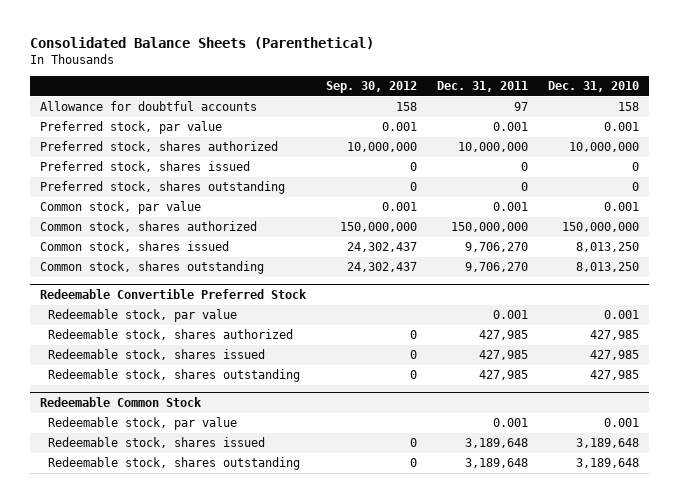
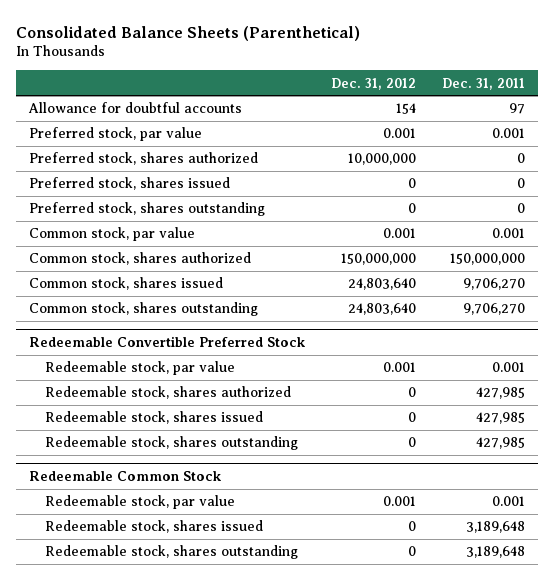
- | Sep. 30, 2012 | Dec. 31, 2011 | Dec. 31, 2010
+ | Dec. 31, 2012 | Dec. 31, 2011
- Preferred stock, shares authorized | 10,000,000 | 10,000,000 | 10,000,000
+ Preferred stock, shares authorized | 10,000,000 | 0

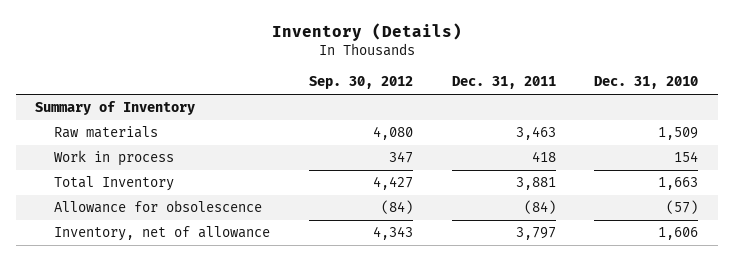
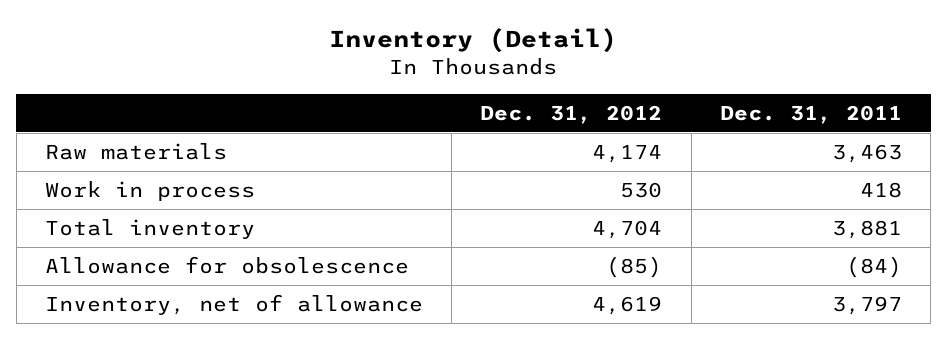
- Inventory (Details)
+ Inventory (Detail)
- | Sep. 30, 2012 | Dec. 31, 2011 | Dec. 31, 2010
+ | Dec. 31, 2012 | Dec. 31, 2011
- Summary of Inventory
- Total Inventory | 4,427 | 3,881 | 1,663
+ Total inventory | 4,704 | 3,881

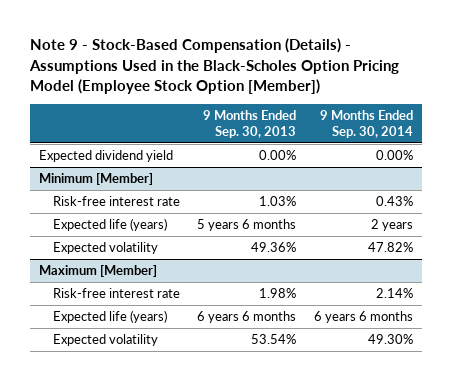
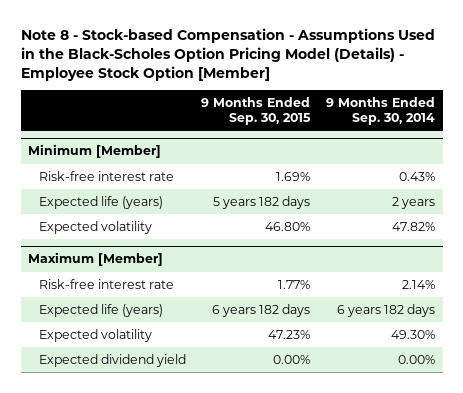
- Note 9 - Stock-Based Compensation (Details) - Assumptions Used in the Black-Scholes Option Pricing Model (Employee Stock Option [Member])
+ Note 8 - Stock-based Compensation - Assumptions Used in the Black-Scholes Option Pricing Model (Details) - Employee Stock Option [Member]
- | 9 Months Ended Sep. 30, 2013 | 9 Months Ended Sep. 30, 2014
+ | 9 Months Ended Sep. 30, 2015 | 9 Months Ended Sep. 30, 2014
- Expected dividend yield | 0.00% | 0.00%
@ Maximum [Member]
- Expected life (years) | 6 years 6 months | 6 years 6 months
+ Expected life (years) | 6 years 182 days | 6 years 182 days
+ Expected dividend yield | 0.00% | 0.00%

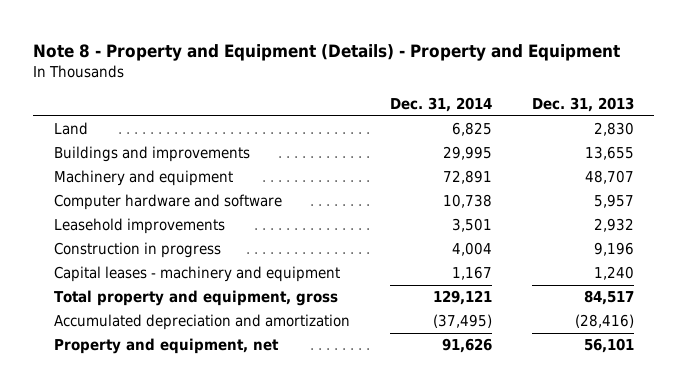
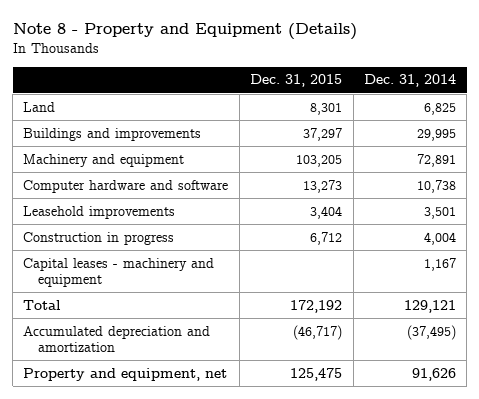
- Note 8 - Property and Equipment (Details) - Property and Equipment
+ Note 8 - Property and Equipment (Details)
- | Dec. 31, 2014 | Dec. 31, 2013
+ | Dec. 31, 2015 | Dec. 31, 2014
- Total property and equipment, gross | 129,121 | 84,517
+ Total | 172,192 | 129,121

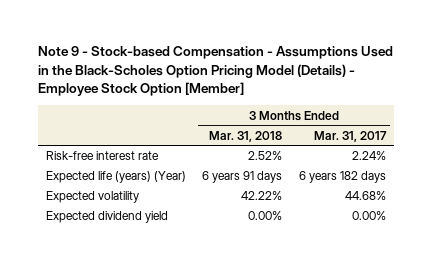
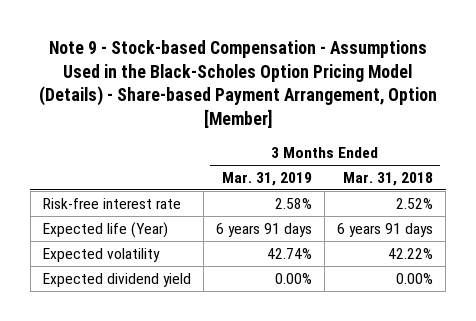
- Note 9 - Stock-based Compensation - Assumptions Used in the Black-Scholes Option Pricing Model (Details) - Employee Stock Option [Member]
+ Note 9 - Stock-based Compensation - Assumptions Used in the Black-Scholes Option Pricing Model (Details) - Share-based Payment Arrangement, Option [Member]
- | 3 Months Ended Mar. 31, 2018 | 3 Months Ended Mar. 31, 2017
+ | 3 Months Ended Mar. 31, 2019 | 3 Months Ended Mar. 31, 2018
- Expected life (years) (Year) | 6 years 91 days | 6 years 182 days
+ Expected life (Year) | 6 years 91 days | 6 years 91 days

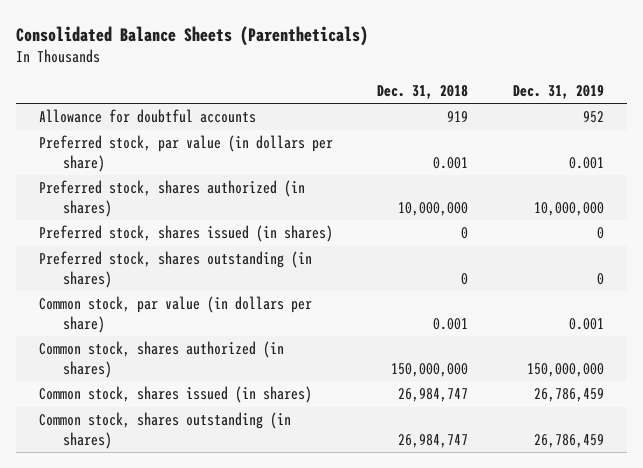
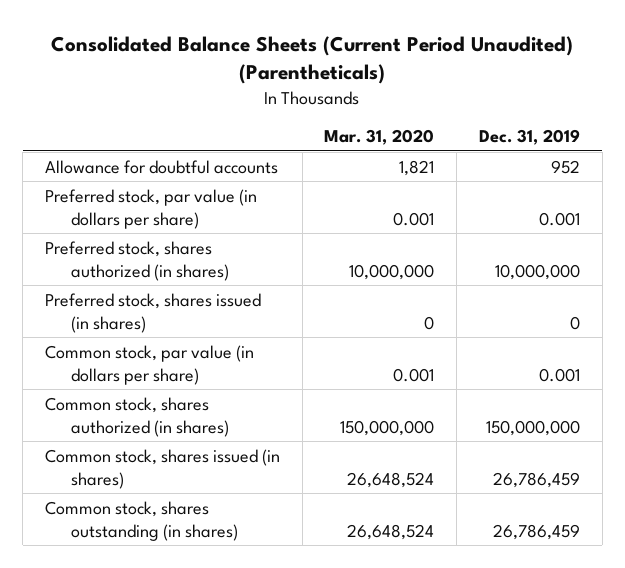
- Consolidated Balance Sheets (Parentheticals)
+ Consolidated Balance Sheets (Current Period Unaudited) (Parentheticals)
- | Dec. 31, 2018 | Dec. 31, 2019
+ | Mar. 31, 2020 | Dec. 31, 2019
- Preferred stock, shares outstanding (in shares) | 0 | 0

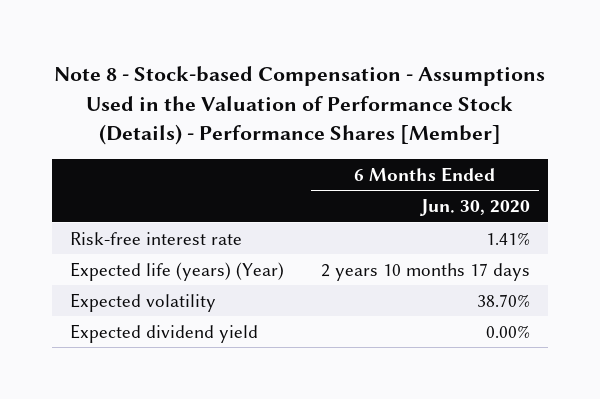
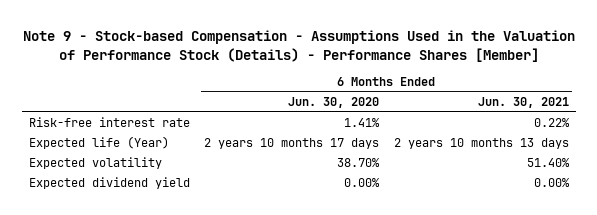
- Note 8 - Stock-based Compensation - Assumptions Used in the Valuation of Performance Stock (Details) - Performance Shares [Member]
+ Note 9 - Stock-based Compensation - Assumptions Used in the Valuation of Performance Stock (Details) - Performance Shares [Member]
- | 6 Months Ended Jun. 30, 2020
+ | 6 Months Ended Jun. 30, 2020 | 6 Months Ended Jun. 30, 2021
- Expected life (years) (Year) | 2 years 10 months 17 days
+ Expected life (Year) | 2 years 10 months 17 days | 2 years 10 months 13 days

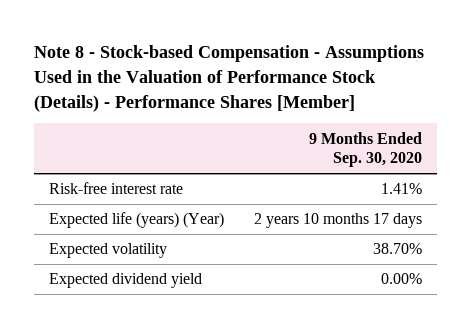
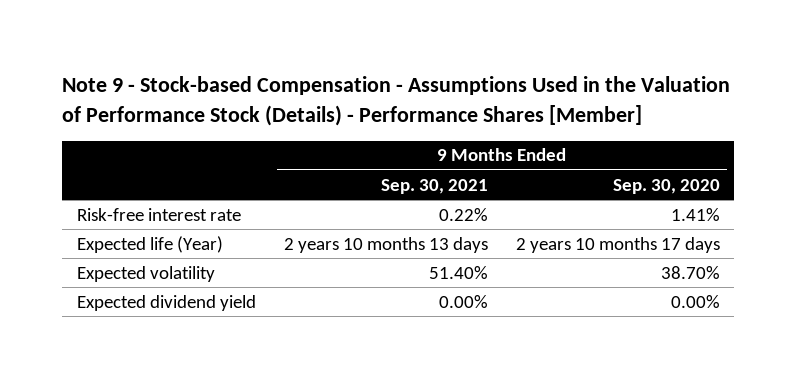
- Note 8 - Stock-based Compensation - Assumptions Used in the Valuation of Performance Stock (Details) - Performance Shares [Member]
+ Note 9 - Stock-based Compensation - Assumptions Used in the Valuation of Performance Stock (Details) - Performance Shares [Member]
- | 9 Months Ended Sep. 30, 2020
+ | 9 Months Ended Sep. 30, 2021 | 9 Months Ended Sep. 30, 2020
- Expected life (years) (Year) | 2 years 10 months 17 days
+ Expected life (Year) | 2 years 10 months 13 days | 2 years 10 months 17 days

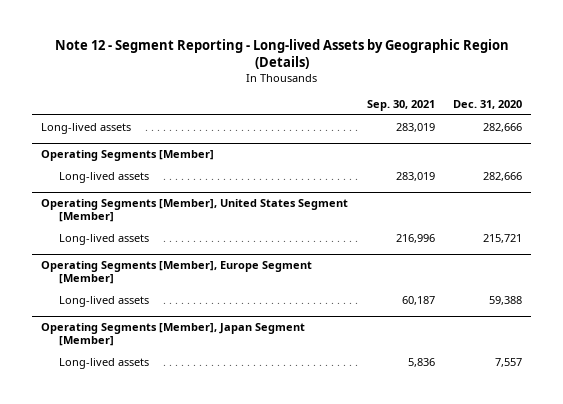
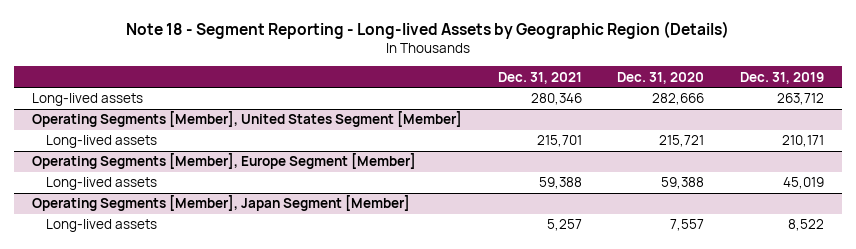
- Note 12 - Segment Reporting - Long-lived Assets by Geographic Region (Details)
+ Note 18 - Segment Reporting - Long-lived Assets by Geographic Region (Details)
- | Sep. 30, 2021 | Dec. 31, 2020
+ | Dec. 31, 2021 | Dec. 31, 2020 | Dec. 31, 2019
- Operating Segments [Member]
- Long-lived assets | 283,019 | 282,666

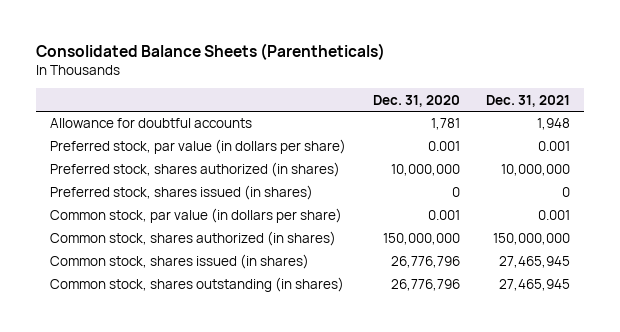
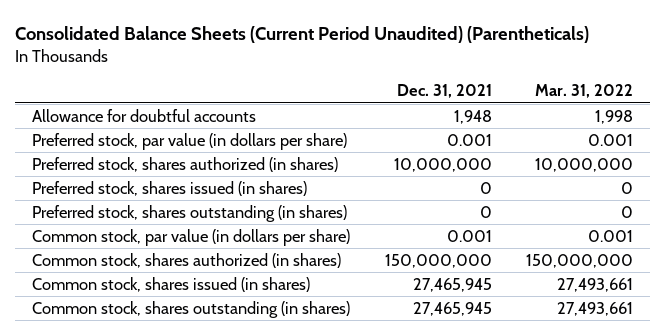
- Consolidated Balance Sheets (Parentheticals)
+ Consolidated Balance Sheets (Current Period Unaudited) (Parentheticals)
- | Dec. 31, 2020 | Dec. 31, 2021
+ | Dec. 31, 2021 | Mar. 31, 2022
+ Preferred stock, shares outstanding (in shares) | 0 | 0

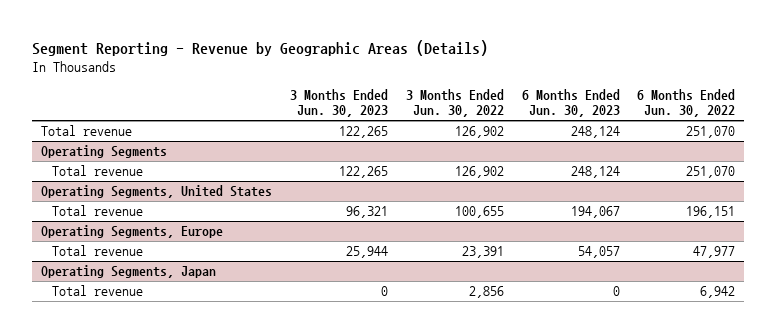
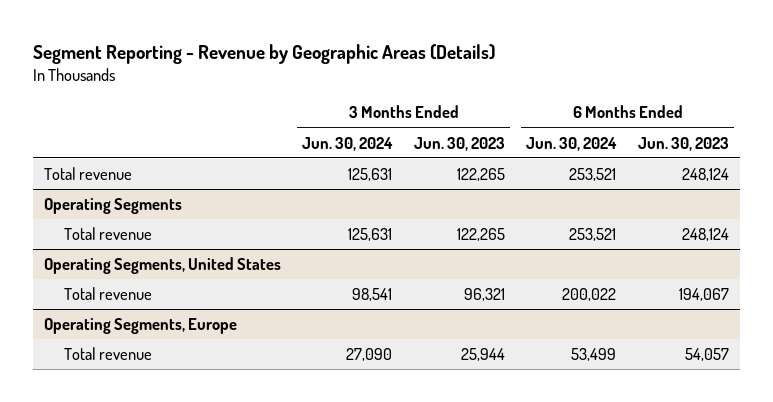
- | 3 Months Ended Jun. 30, 2023 | 3 Months Ended Jun. 30, 2022 | 6 Months Ended Jun. 30, 2023 | 6 Months Ended Jun. 30, 2022
+ | 3 Months Ended Jun. 30, 2024 | 3 Months Ended Jun. 30, 2023 | 6 Months Ended Jun. 30, 2024 | 6 Months Ended Jun. 30, 2023
- Operating Segments, Japan
- Total revenue | 0 | 2,856 | 0 | 6,942

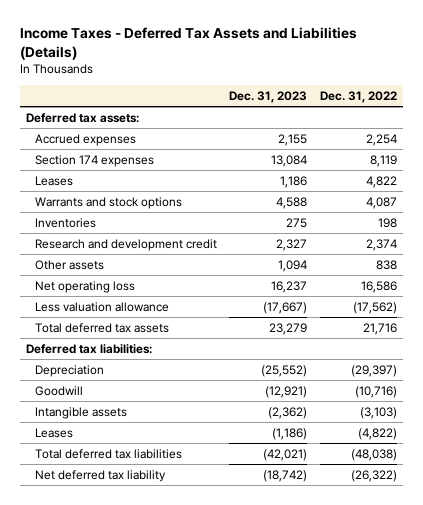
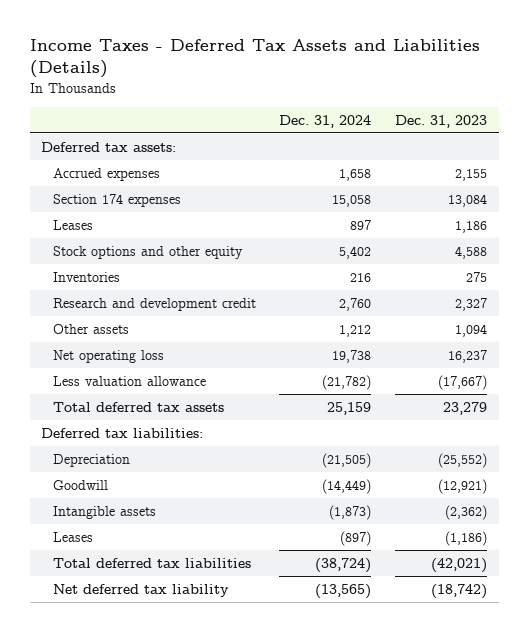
- | Dec. 31, 2023 | Dec. 31, 2022
+ | Dec. 31, 2024 | Dec. 31, 2023
- Warrants and stock options | 4,588 | 4,087
+ Stock options and other equity | 5,402 | 4,588

